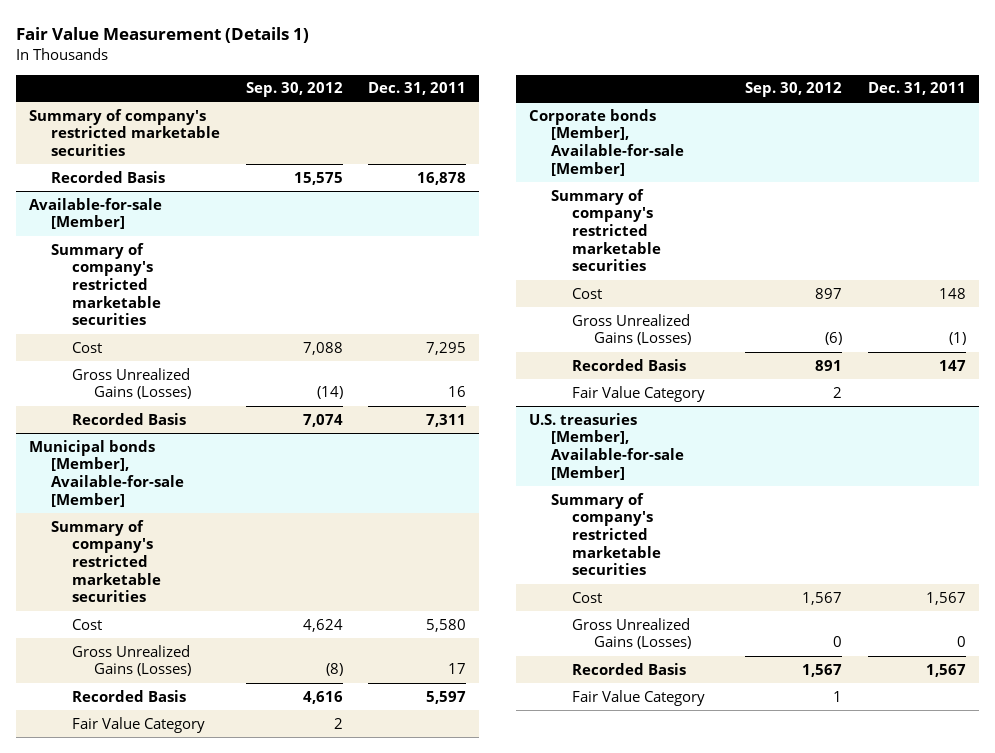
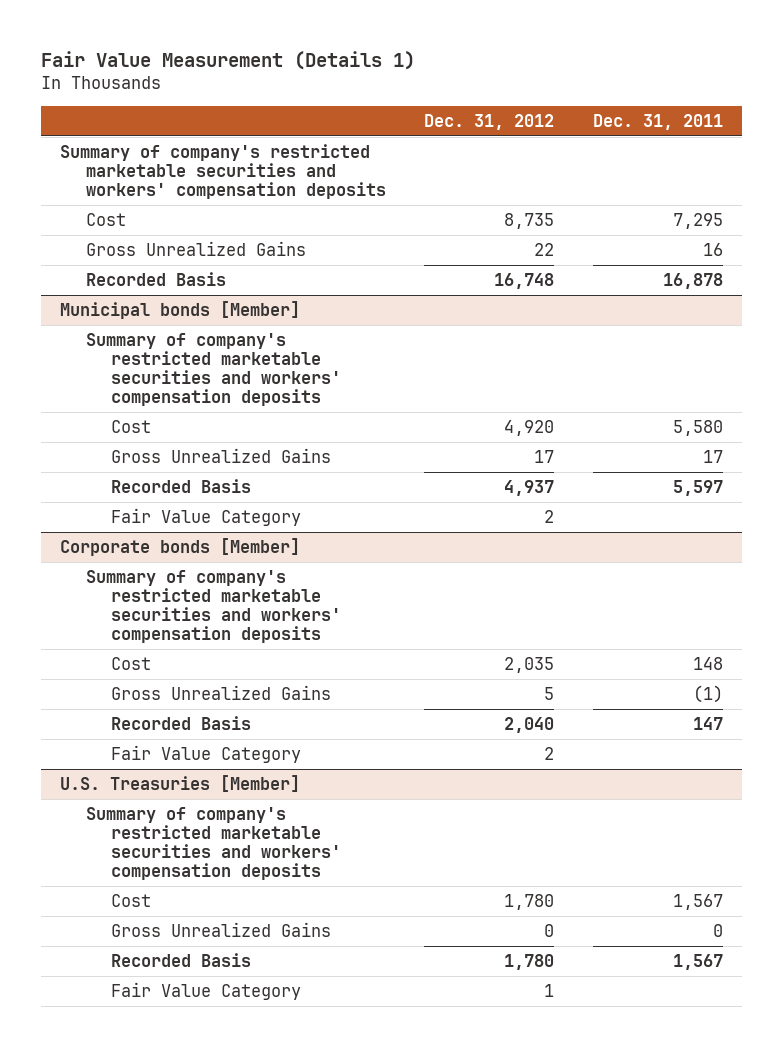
- | Sep. 30, 2012 | Dec. 31, 2011
+ | Dec. 31, 2012 | Dec. 31, 2011
- Summary of company's restricted marketable securities
- Available-for-sale [Member]
- Summary of company's restricted marketable securities
+ Summary of company's restricted marketable securities and workers' compensation deposits
- Gross Unrealized Gains (Losses) | (14) | 16
- Recorded Basis | 7,074 | 7,311
- Municipal bonds [Member], Available-for-sale [Member]
- Summary of company's restricted marketable securities
+ Gross Unrealized Gains | 22 | 16
moved down: Recorded Basis | 16,748 | 16,878
+ Municipal bonds [Member]
+ Summary of company's restricted marketable securities and workers' compensation deposits
- Gross Unrealized Gains (Losses) | (8) | 17
+ Gross Unrealized Gains | 17 | 17
- Corporate bonds [Member], Available-for-sale [Member]
- Summary of company's restricted marketable securities
+ Corporate bonds [Member]
+ Summary of company's restricted marketable securities and workers' compensation deposits
- Gross Unrealized Gains (Losses) | (6) | (1)
+ Gross Unrealized Gains | 5 | (1)
- U.S. treasuries [Member], Available-for-sale [Member]
- Summary of company's restricted marketable securities
+ U.S. Treasuries [Member]
+ Summary of company's restricted marketable securities and workers' compensation deposits
- Gross Unrealized Gains (Losses) | 0 | 0
+ Gross Unrealized Gains | 0 | 0

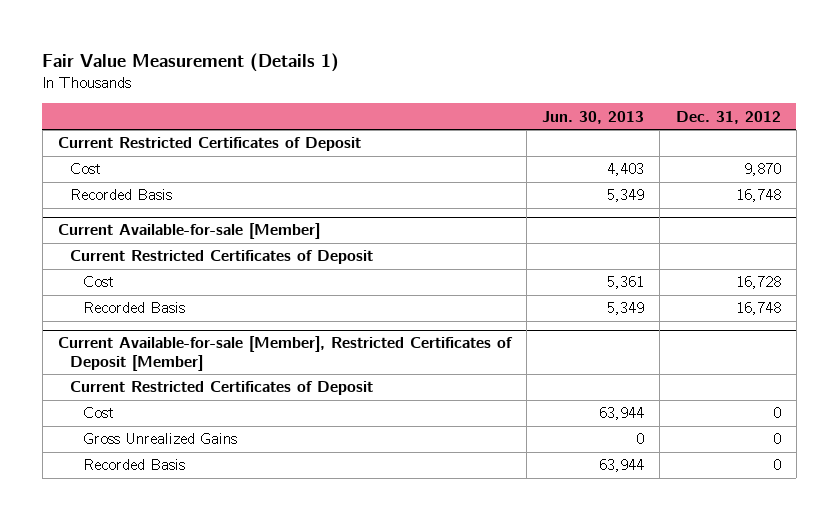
- | Dec. 31, 2012 | Dec. 31, 2011
+ | Jun. 30, 2013 | Dec. 31, 2012
- Summary of company's restricted marketable securities and workers' compensation deposits
- Cost | 8,735 | 7,295
- Gross Unrealized Gains | 22 | 16
+ Current Restricted Certificates of Deposit
+ Cost | 4,403 | 9,870
- Municipal bonds [Member]
- Summary of company's restricted marketable securities and workers' compensation deposits
- Cost | 4,920 | 5,580
- Gross Unrealized Gains | 17 | 17
- Recorded Basis | 4,937 | 5,597
- Fair Value Category | 2 |
- Corporate bonds [Member]
- Summary of company's restricted marketable securities and workers' compensation deposits
- Cost | 2,035 | 148
- Gross Unrealized Gains | 5 | (1)
- Recorded Basis | 2,040 | 147
- Fair Value Category | 2 |
- U.S. Treasuries [Member]
- Summary of company's restricted marketable securities and workers' compensation deposits
- Cost | 1,780 | 1,567
+ Current Available-for-sale [Member]
+ Current Restricted Certificates of Deposit
+ Cost | 5,361 | 16,728
+ Recorded Basis | 5,349 | 16,748
+ Current Available-for-sale [Member], Restricted Certificates of Deposit [Member]
+ Current Restricted Certificates of Deposit
+ Cost | 63,944 | 0
- Recorded Basis | 1,780 | 1,567
- Fair Value Category | 1 |
+ Recorded Basis | 63,944 | 0

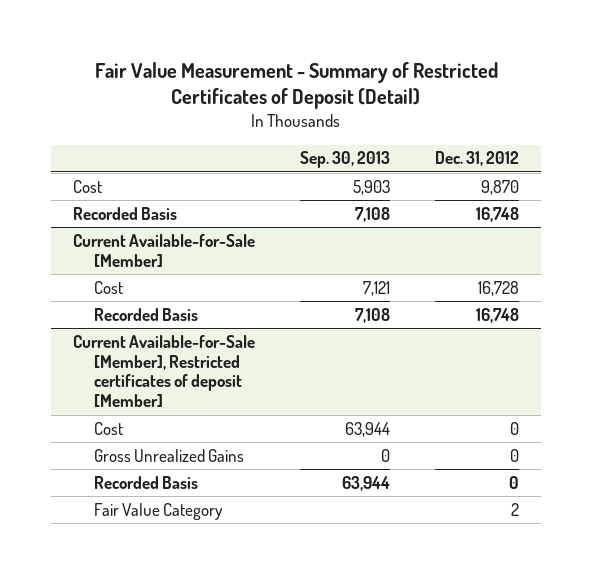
- Fair Value Measurement (Details 1)
+ Fair Value Measurement - Summary of Restricted Certificates of Deposit (Detail)
- | Jun. 30, 2013 | Dec. 31, 2012
+ | Sep. 30, 2013 | Dec. 31, 2012
- Current Restricted Certificates of Deposit
- Current Available-for-sale [Member]
- Current Restricted Certificates of Deposit
+ Current Available-for-Sale [Member]
- Current Available-for-sale [Member], Restricted Certificates of Deposit [Member]
- Current Restricted Certificates of Deposit
+ Current Available-for-Sale [Member], Restricted certificates of deposit [Member]
+ Fair Value Category | | 2

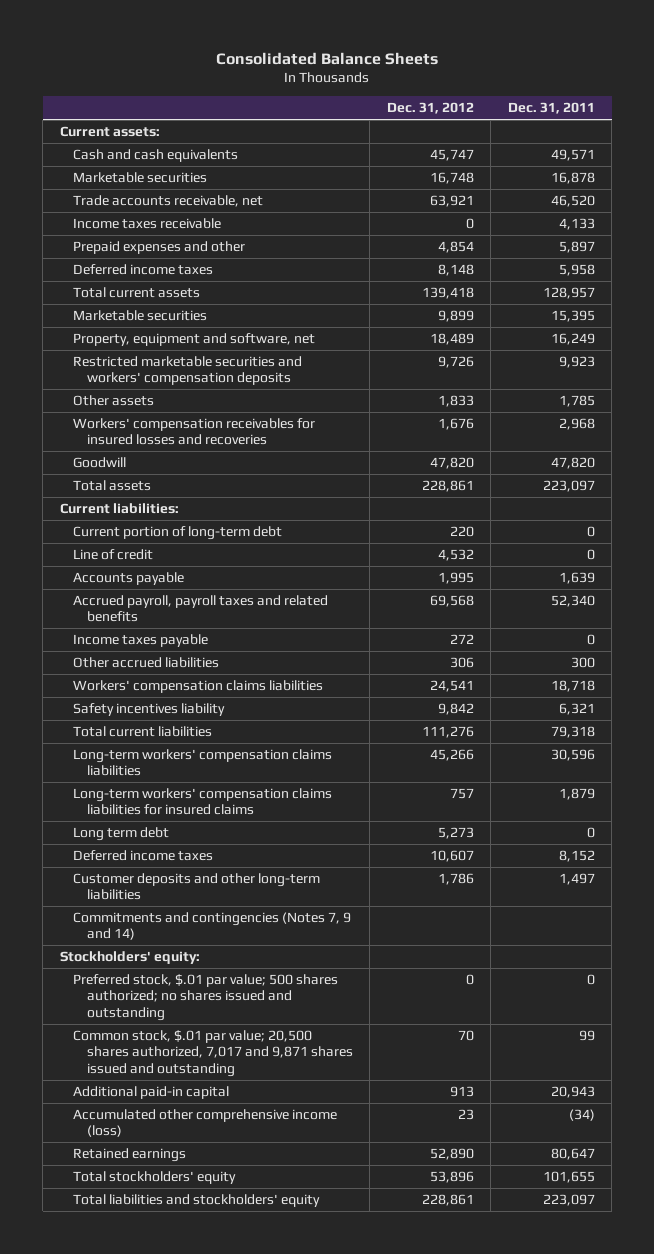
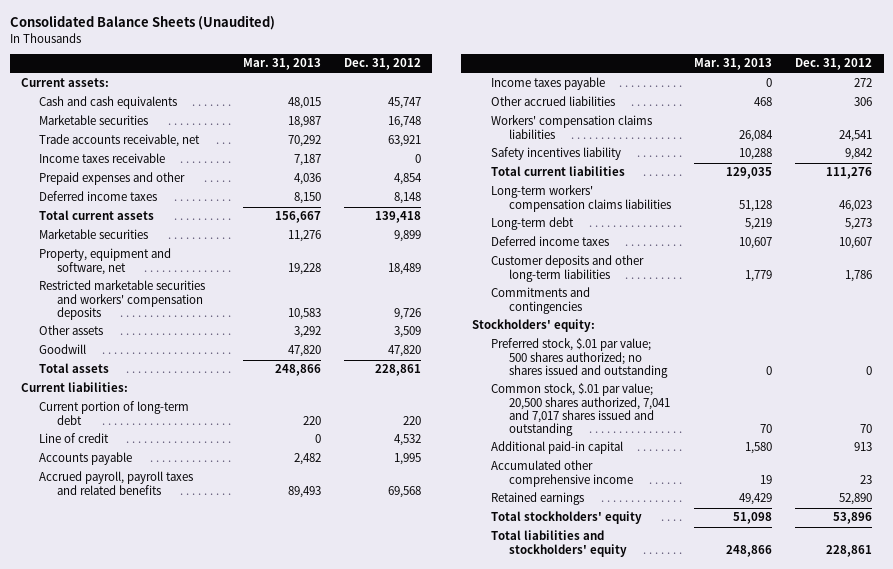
- Consolidated Balance Sheets
+ Consolidated Balance Sheets (Unaudited)
- | Dec. 31, 2012 | Dec. 31, 2011
+ | Mar. 31, 2013 | Dec. 31, 2012
- Other assets | 1,833 | 1,785
- Workers' compensation receivables for insured losses and recoveries | 1,676 | 2,968
+ Other assets | 3,292 | 3,509
- Long-term workers' compensation claims liabilities | 45,266 | 30,596
- Long-term workers' compensation claims liabilities for insured claims | 757 | 1,879
- Long term debt | 5,273 | 0
+ Long-term workers' compensation claims liabilities | 51,128 | 46,023
+ Long-term debt | 5,219 | 5,273
- Commitments and contingencies (Notes 7, 9 and 14)
+ Commitments and contingencies
- Common stock, $.01 par value; 20,500 shares authorized, 7,017 and 9,871 shares issued and outstanding | 70 | 99
+ Common stock, $.01 par value; 20,500 shares authorized, 7,041 and 7,017 shares issued and outstanding | 70 | 70
- Accumulated other comprehensive income (loss) | 23 | (34)
+ Accumulated other comprehensive income | 19 | 23

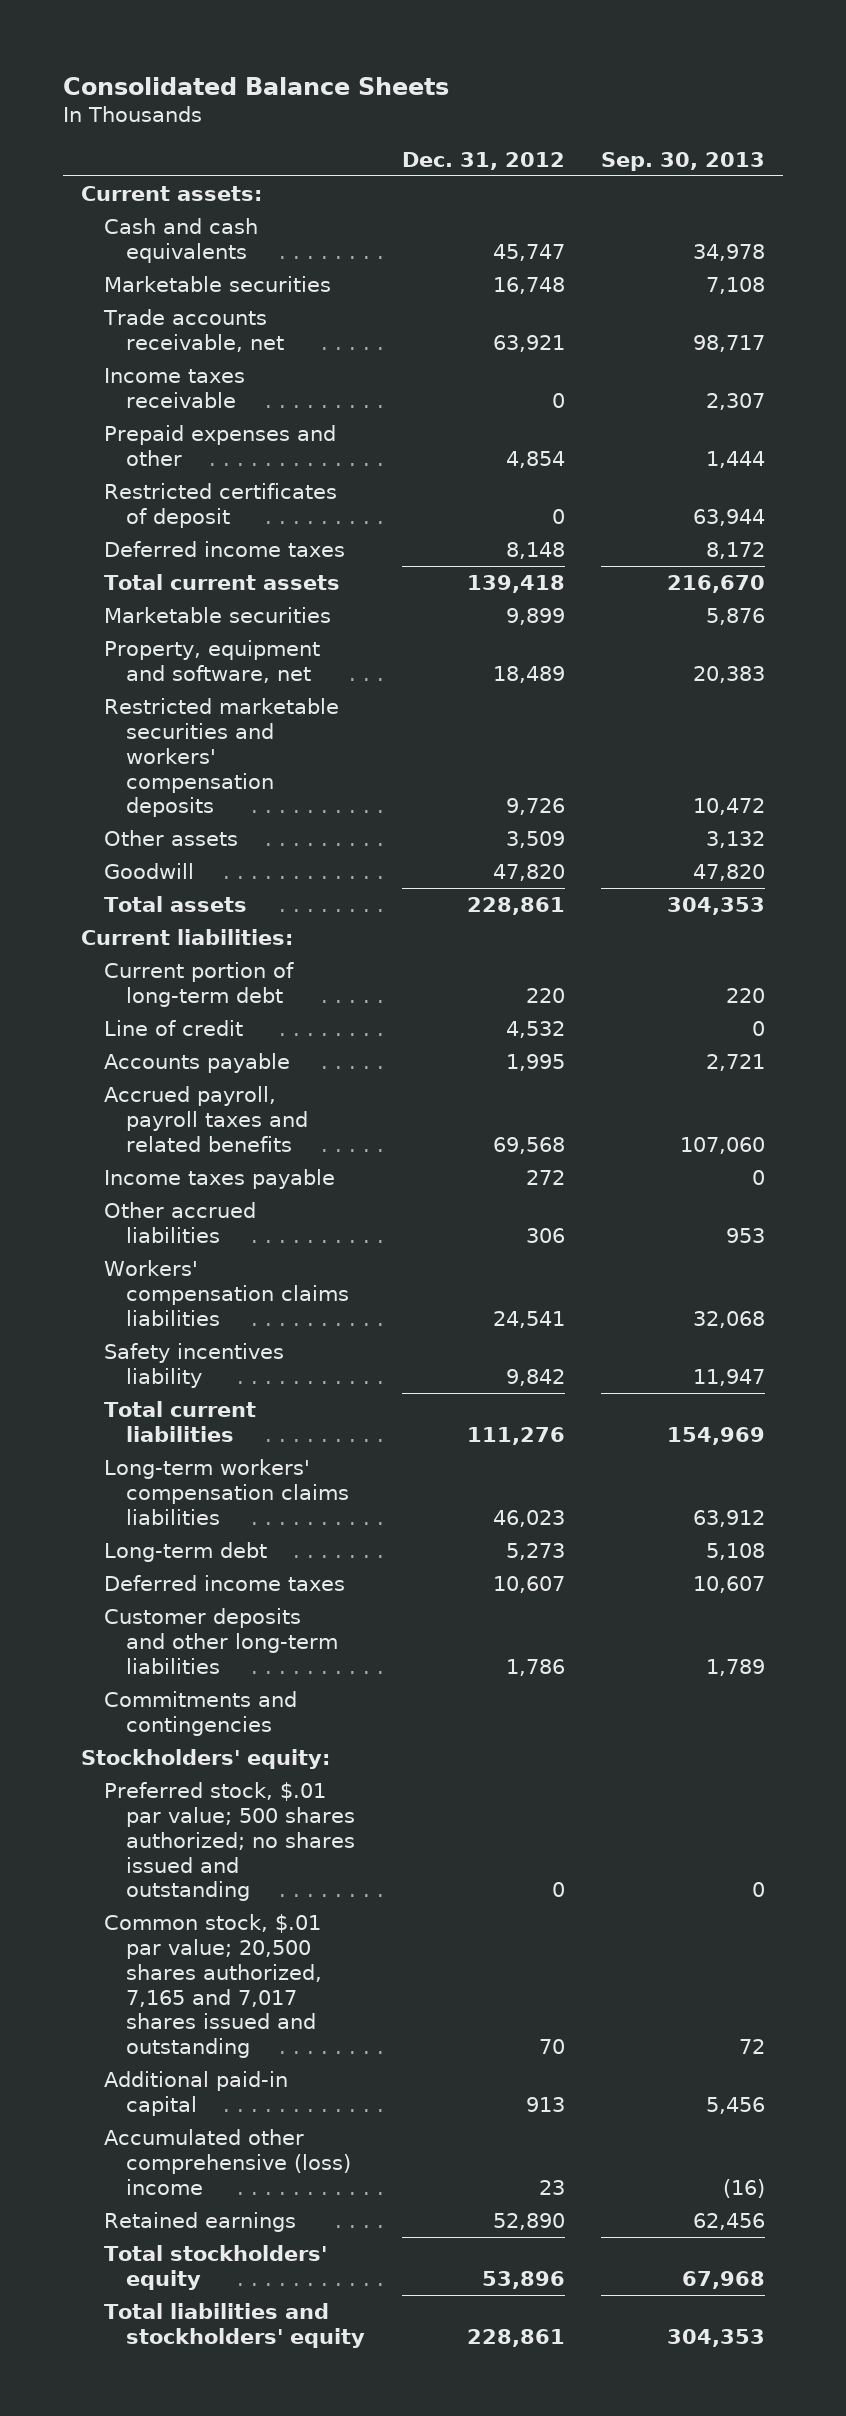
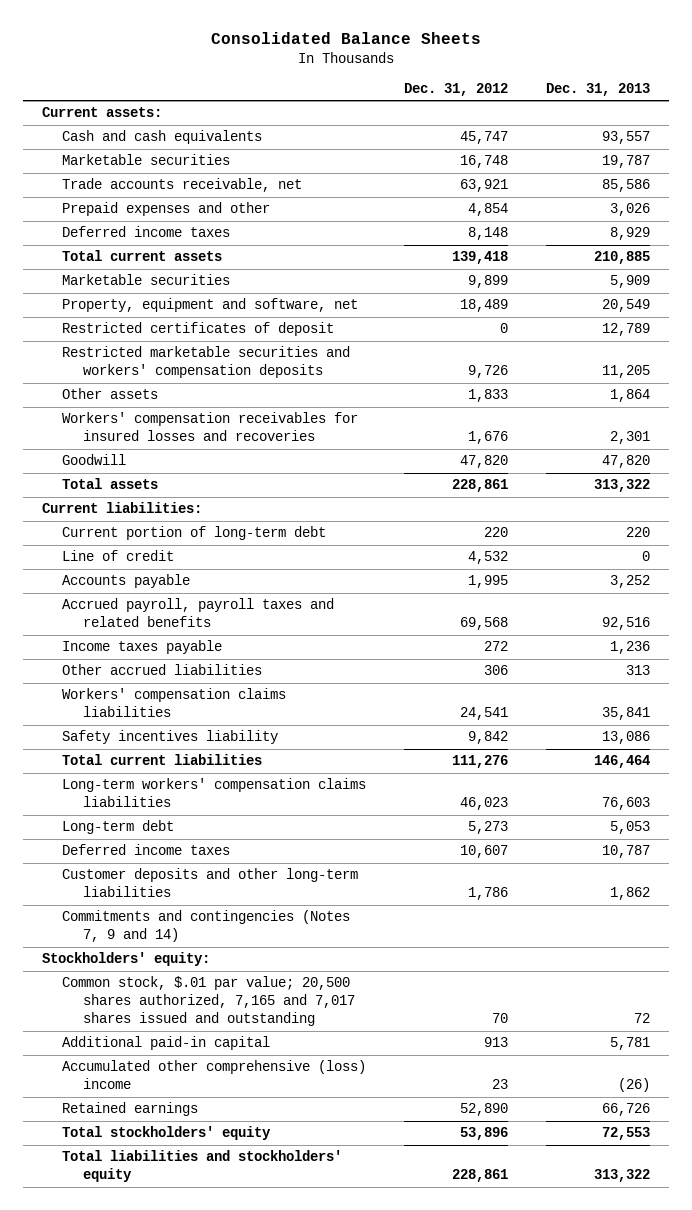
- | Dec. 31, 2012 | Sep. 30, 2013
+ | Dec. 31, 2012 | Dec. 31, 2013
- Income taxes receivable | 0 | 2,307
moved down: Restricted certificates of deposit | 0 | 12,789
- Other assets | 3,509 | 3,132
+ Other assets | 1,833 | 1,864
+ Workers' compensation receivables for insured losses and recoveries | 1,676 | 2,301
- Commitments and contingencies
+ Commitments and contingencies (Notes 7, 9 and 14)
- Preferred stock, $.01 par value; 500 shares authorized; no shares issued and outstanding | 0 | 0

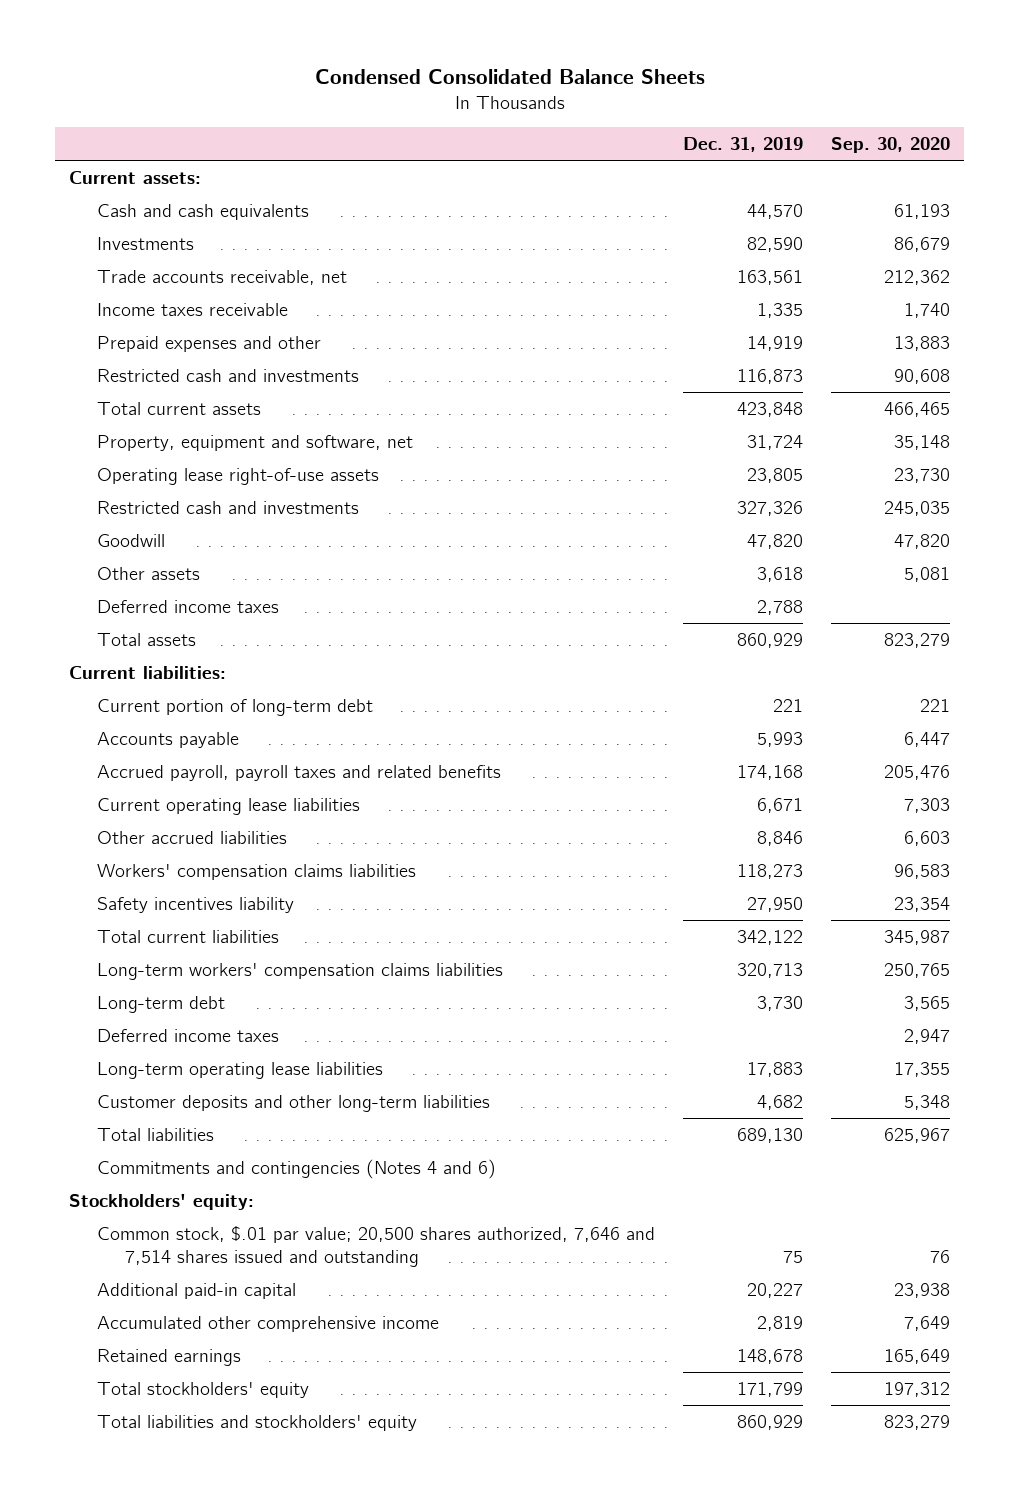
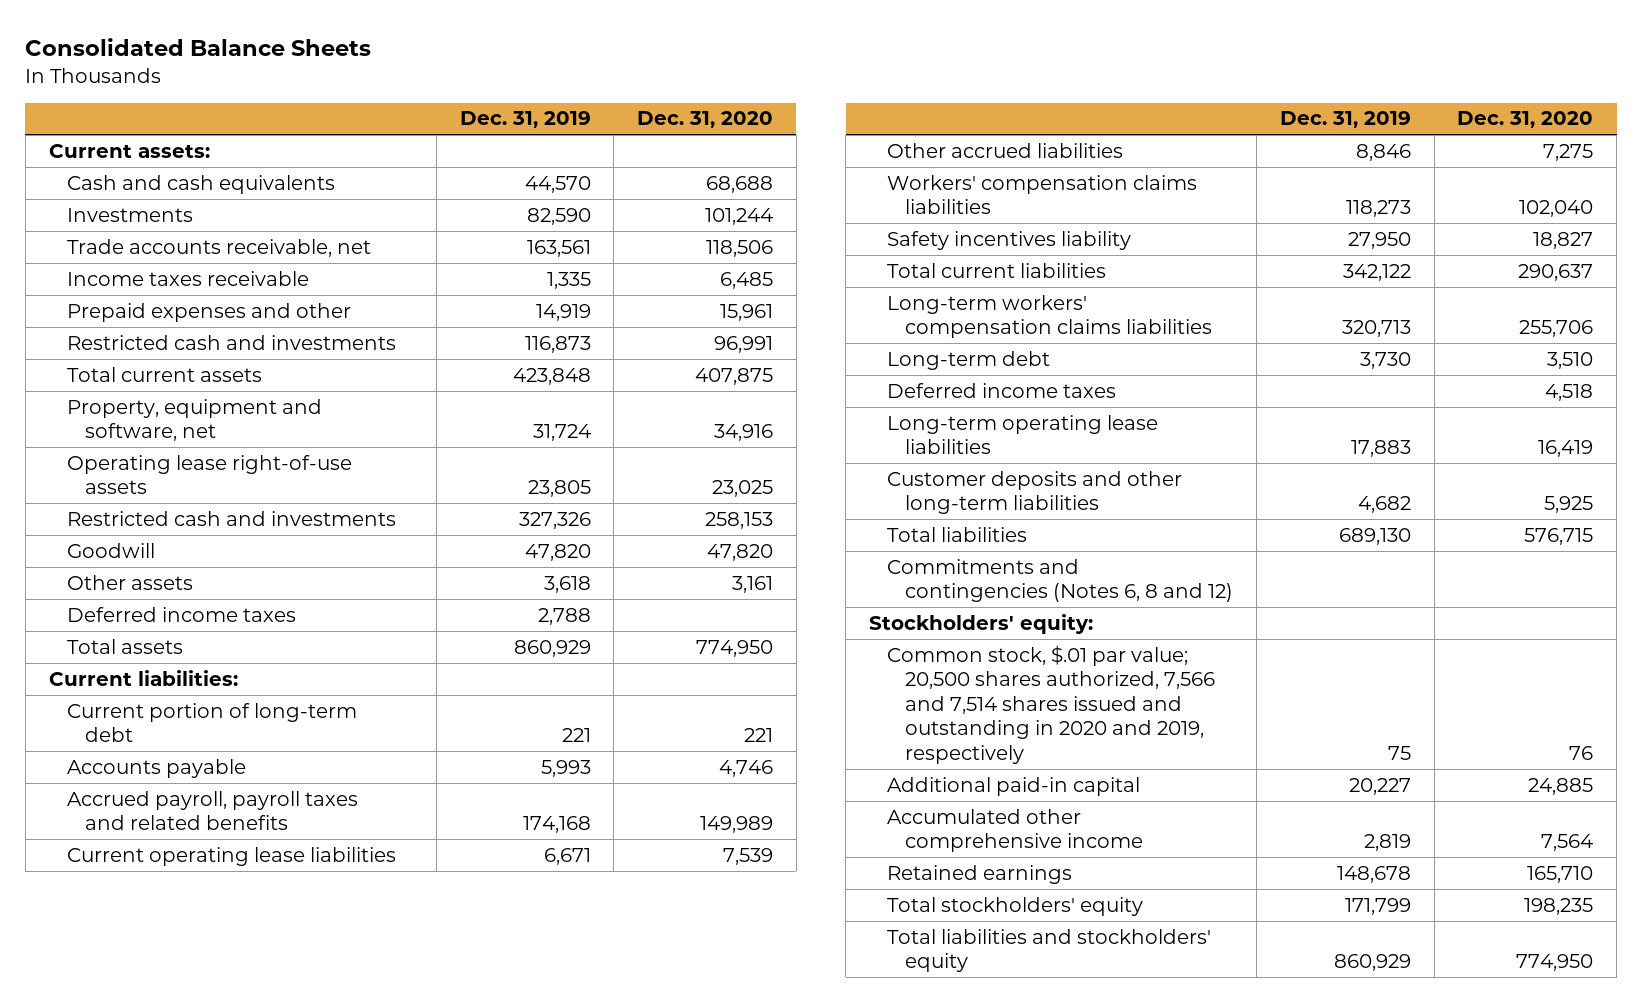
- Condensed Consolidated Balance Sheets
+ Consolidated Balance Sheets
- | Dec. 31, 2019 | Sep. 30, 2020
+ | Dec. 31, 2019 | Dec. 31, 2020
- Commitments and contingencies (Notes 4 and 6)
+ Commitments and contingencies (Notes 6, 8 and 12)
- Common stock, $.01 par value; 20,500 shares authorized, 7,646 and 7,514 shares issued and outstanding | 75 | 76
+ Common stock, $.01 par value; 20,500 shares authorized, 7,566 and 7,514 shares issued and outstanding in 2020 and 2019, respectively | 75 | 76

